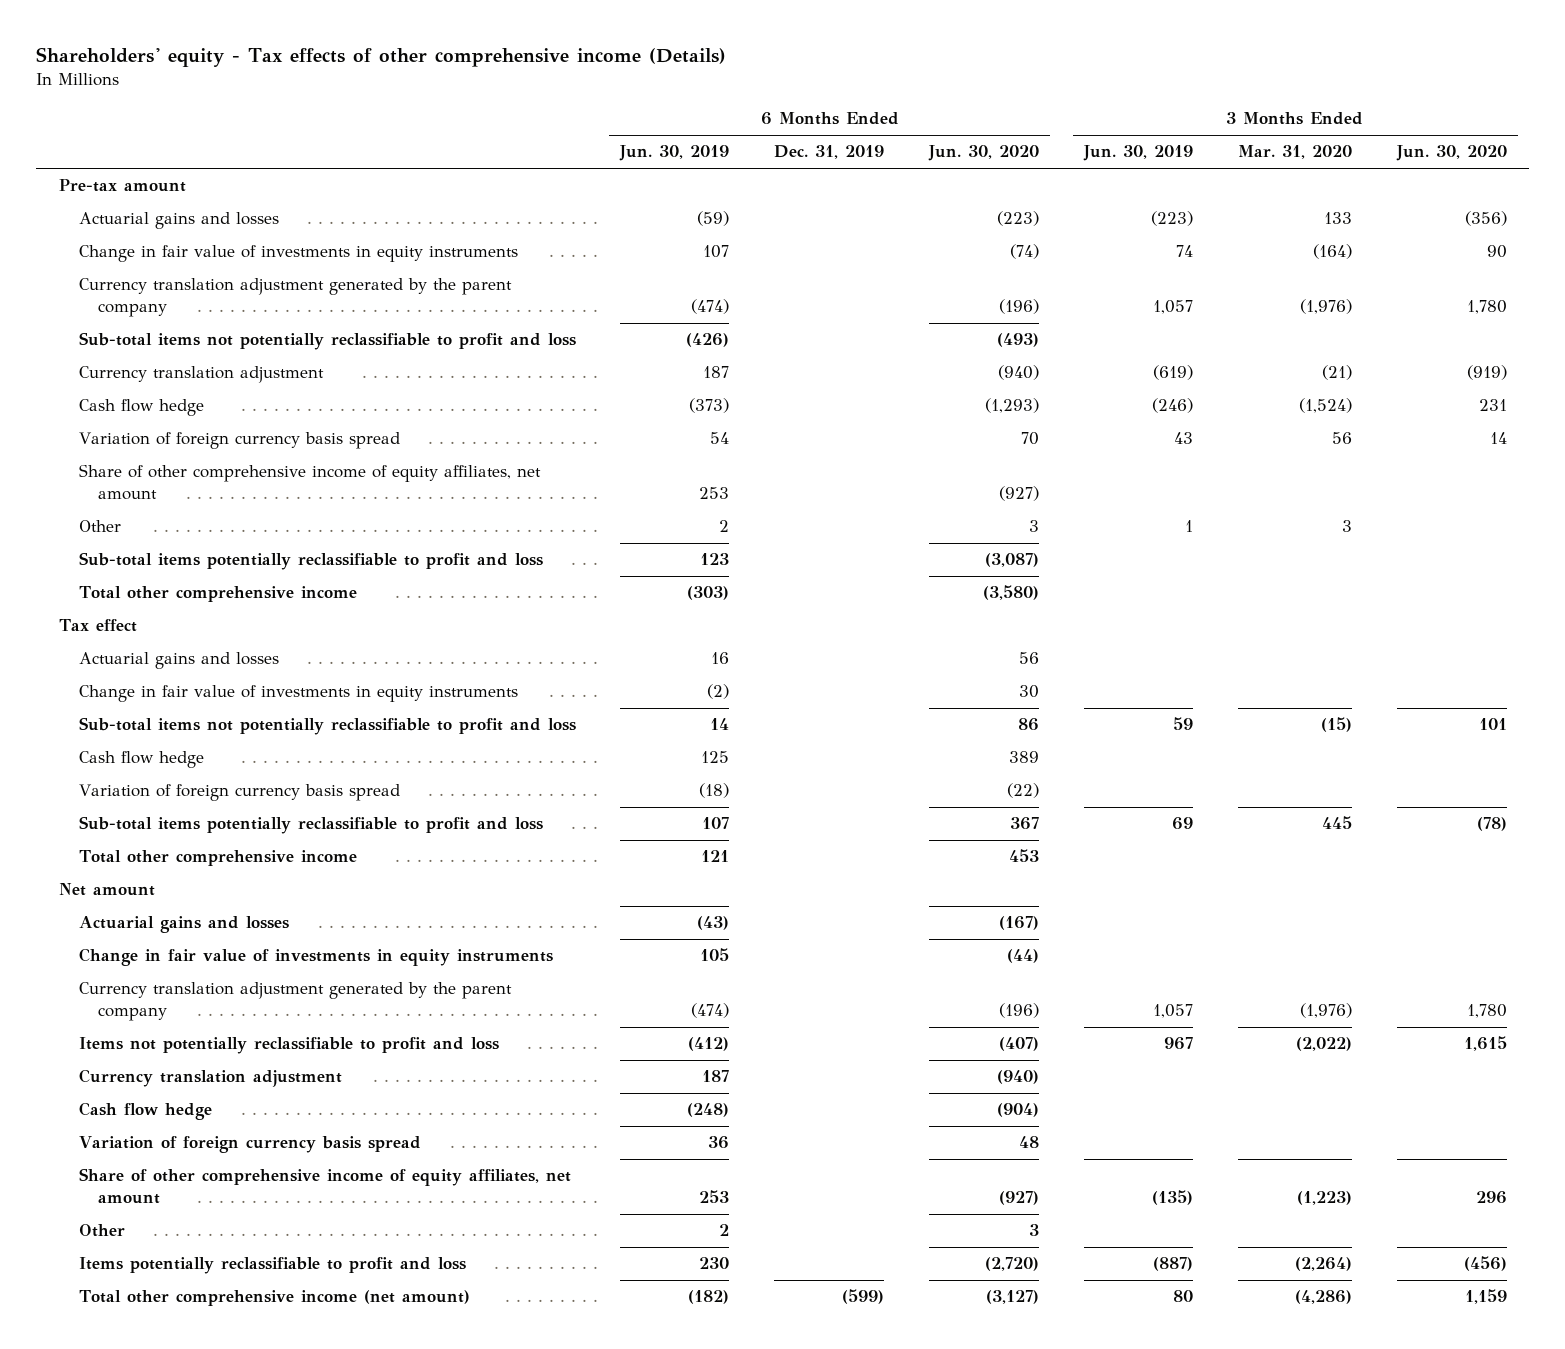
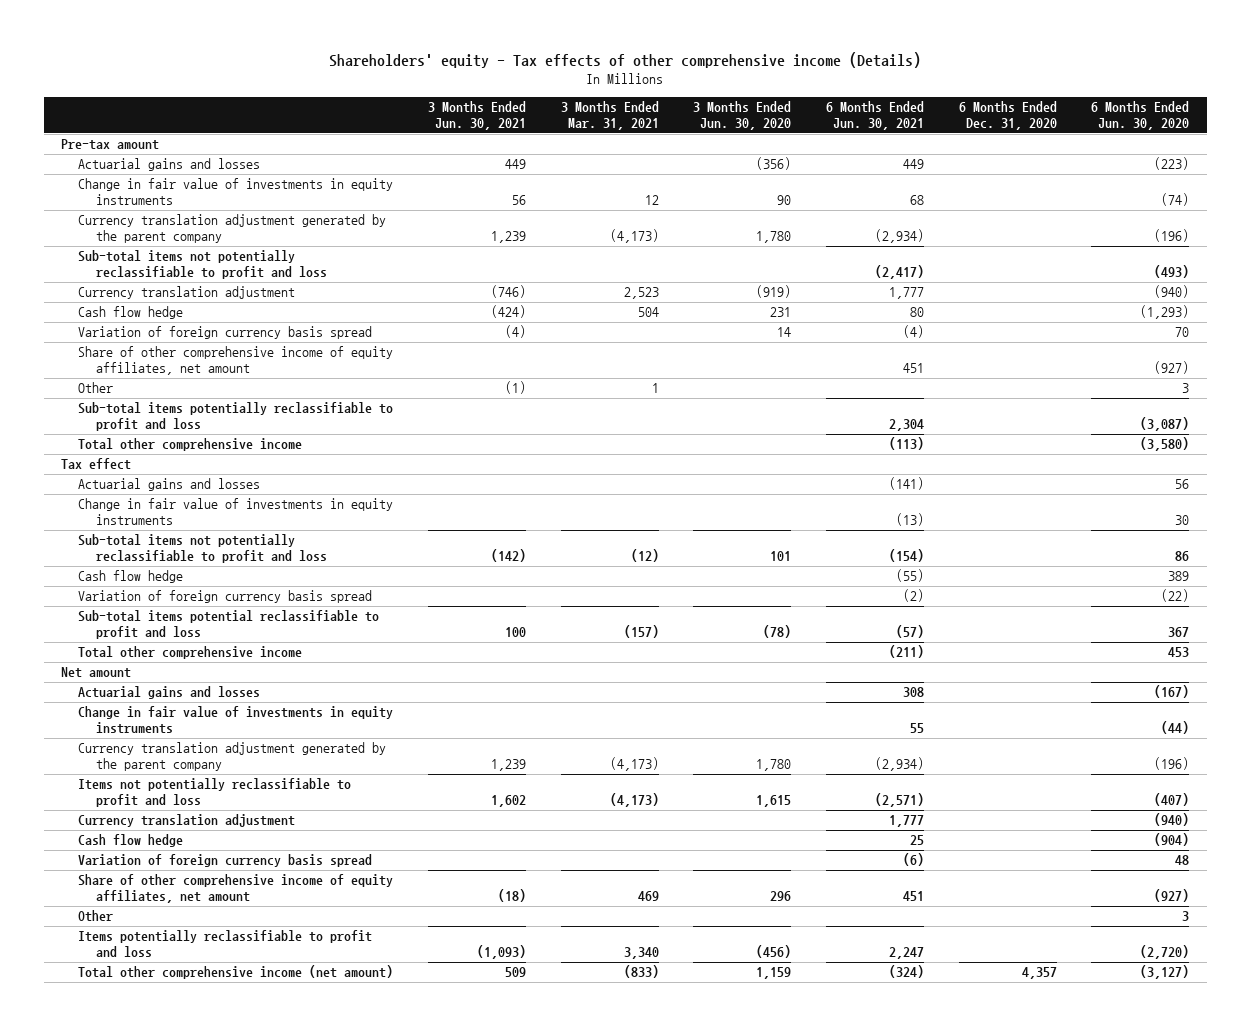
- | 6 Months Ended Jun. 30, 2019 | 6 Months Ended Dec. 31, 2019 | 6 Months Ended Jun. 30, 2020 | 3 Months Ended Jun. 30, 2019 | 3 Months Ended Mar. 31, 2020 | 3 Months Ended Jun. 30, 2020
+ | 3 Months Ended Jun. 30, 2021 | 3 Months Ended Mar. 31, 2021 | 3 Months Ended Jun. 30, 2020 | 6 Months Ended Jun. 30, 2021 | 6 Months Ended Dec. 31, 2020 | 6 Months Ended Jun. 30, 2020
- Sub-total items potentially reclassifiable to profit and loss | 107 | | 367 | 69 | 445 | (78)
+ Sub-total items potential reclassifiable to profit and loss | 100 | (157) | (78) | (57) | | 367

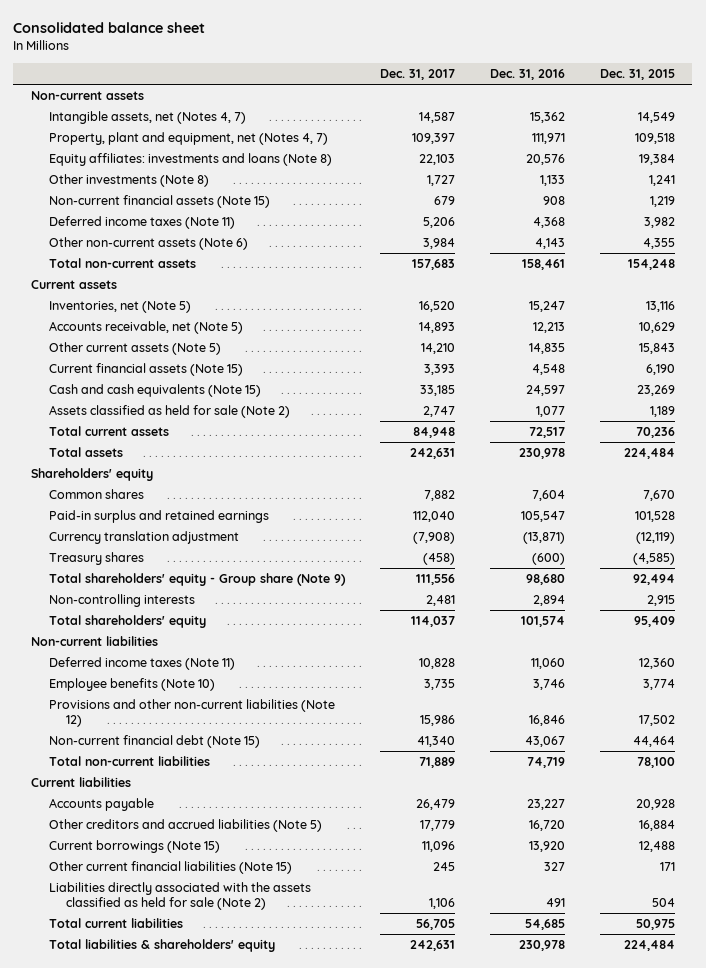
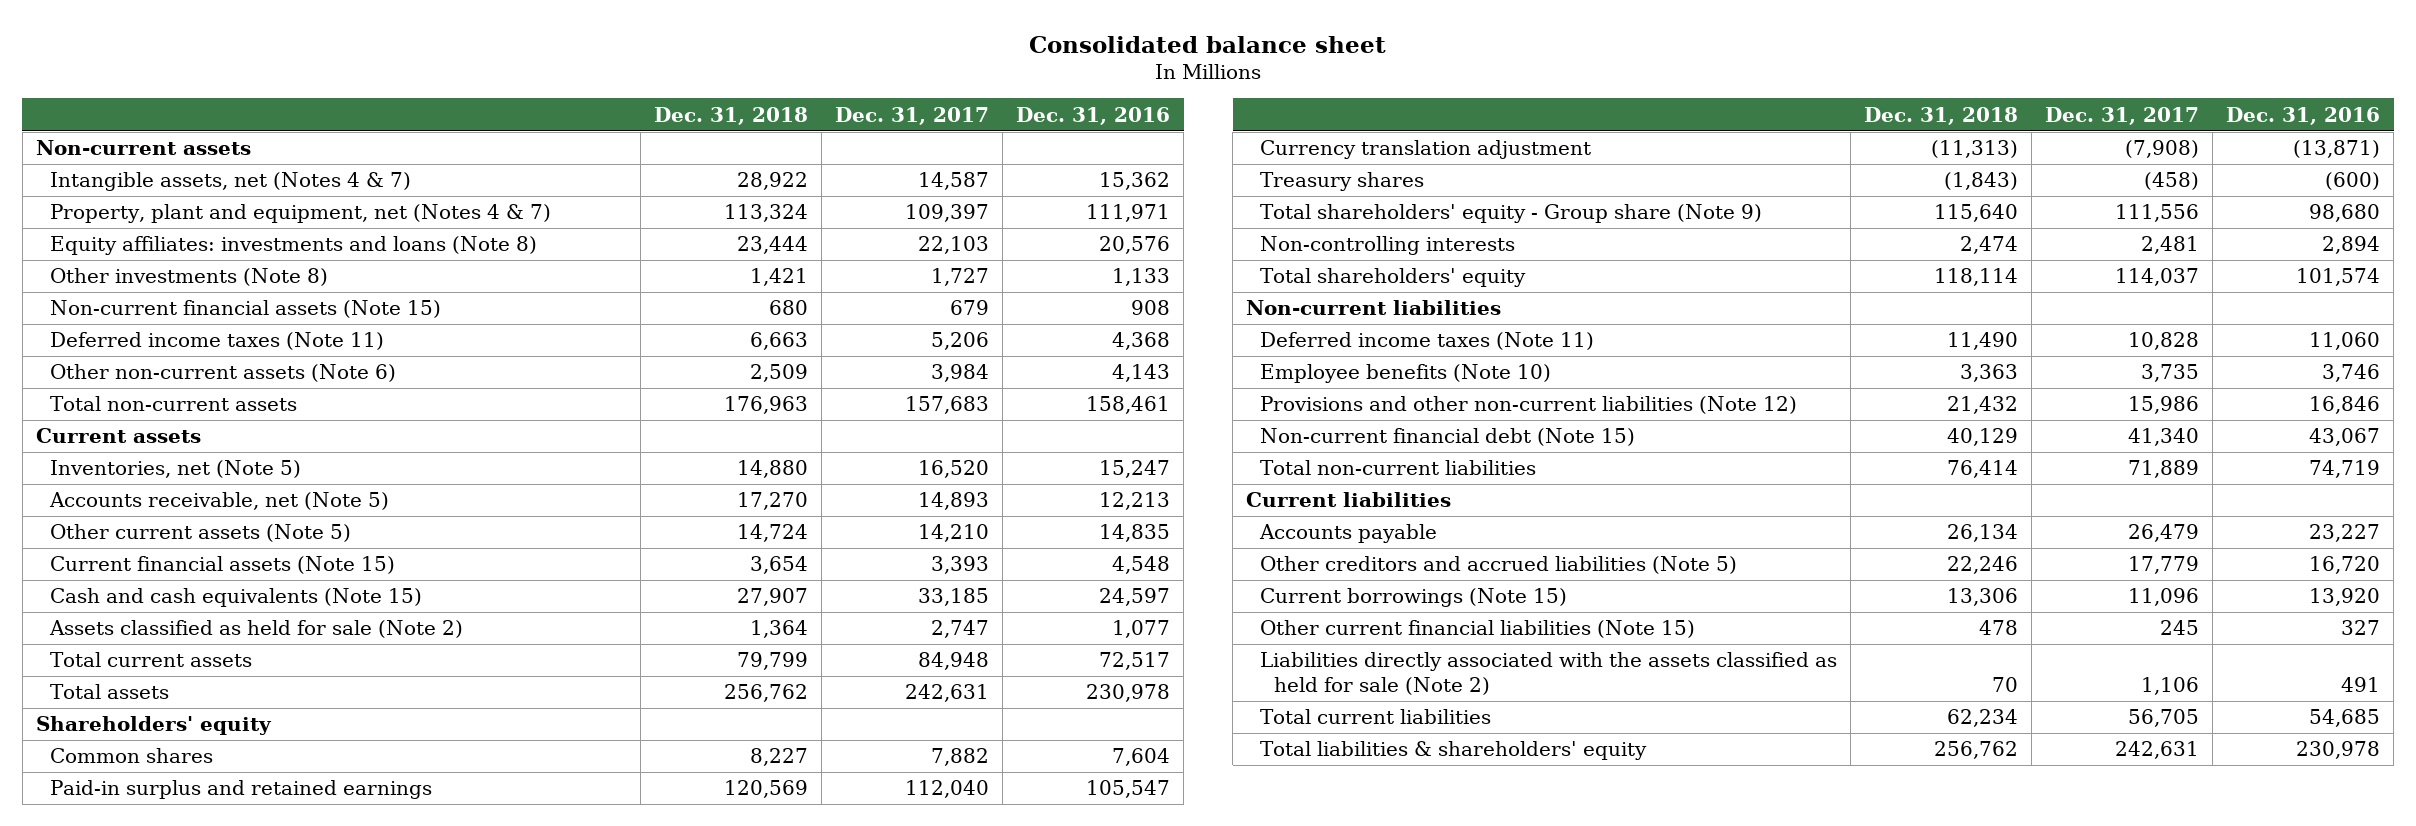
- | Dec. 31, 2017 | Dec. 31, 2016 | Dec. 31, 2015
+ | Dec. 31, 2018 | Dec. 31, 2017 | Dec. 31, 2016
- Intangible assets, net (Notes 4, 7) | 14,587 | 15,362 | 14,549
- Property, plant and equipment, net (Notes 4, 7) | 109,397 | 111,971 | 109,518
+ Intangible assets, net (Notes 4 & 7) | 28,922 | 14,587 | 15,362
+ Property, plant and equipment, net (Notes 4 & 7) | 113,324 | 109,397 | 111,971

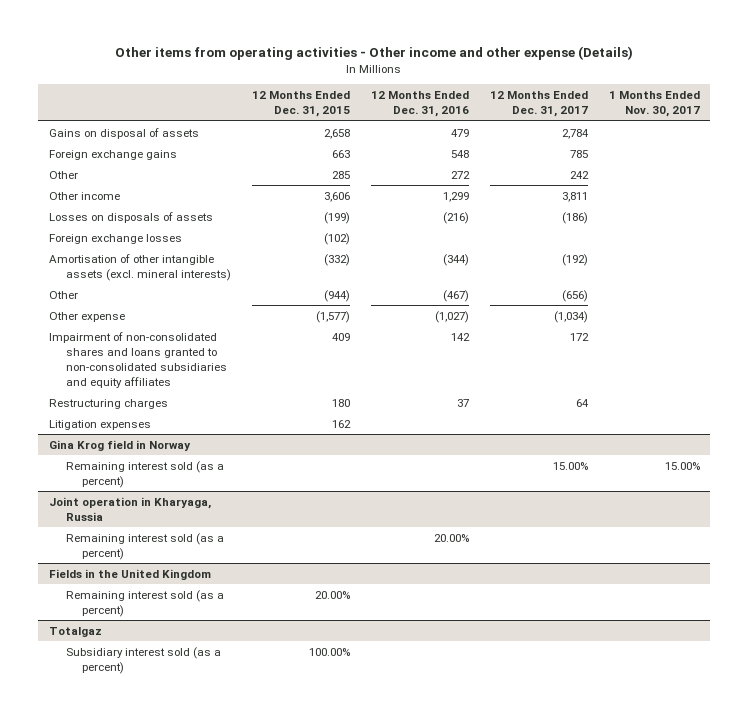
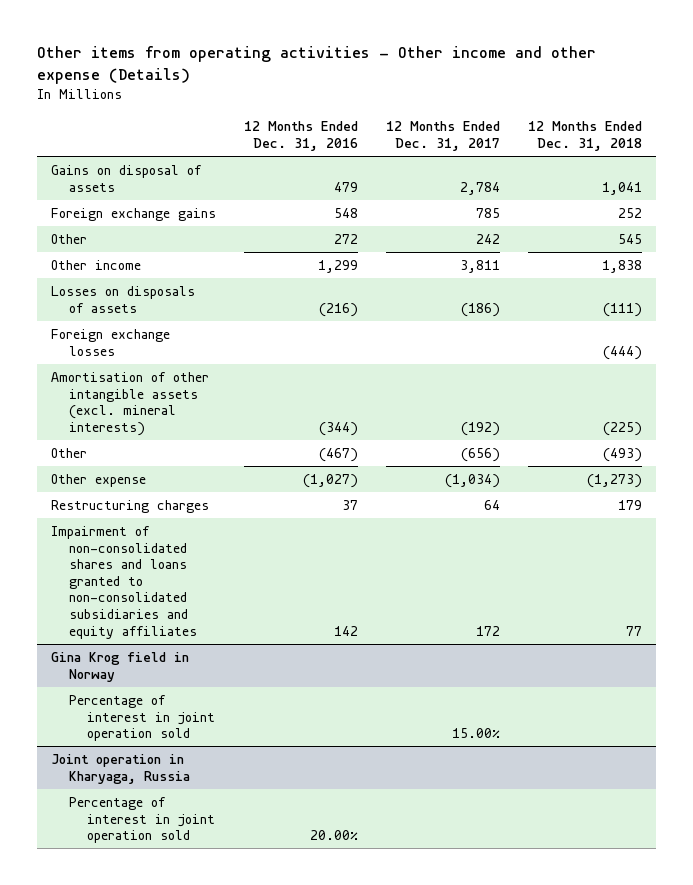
- | 12 Months Ended Dec. 31, 2015 | 12 Months Ended Dec. 31, 2016 | 12 Months Ended Dec. 31, 2017 | 1 Months Ended Nov. 30, 2017
+ | 12 Months Ended Dec. 31, 2016 | 12 Months Ended Dec. 31, 2017 | 12 Months Ended Dec. 31, 2018
- Litigation expenses | 162 | | |
moved down: Impairment of non-consolidated shares and loans granted to non-consolidated subsidiaries and equity affiliates | 142 | 172 | 77
@ Gina Krog field in Norway
- Remaining interest sold (as a percent) | | | 15.00% | 15.00%
+ Percentage of interest in joint operation sold | | 15.00% |
@ Joint operation in Kharyaga, Russia
- Remaining interest sold (as a percent) | | 20.00% | |
- Fields in the United Kingdom
- Remaining interest sold (as a percent) | 20.00% | | |
- Totalgaz
- Subsidiary interest sold (as a percent) | 100.00% | | |
@ Joint operation in Kharyaga, Russia
+ Percentage of interest in joint operation sold | 20.00% | |

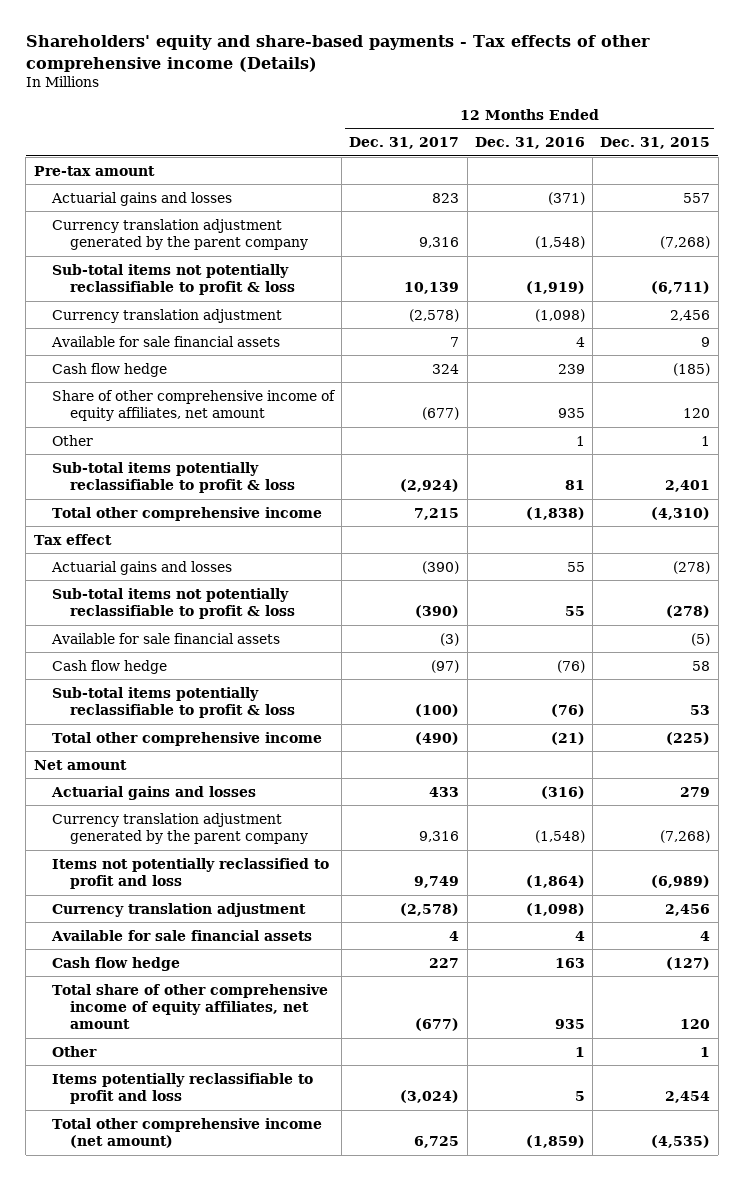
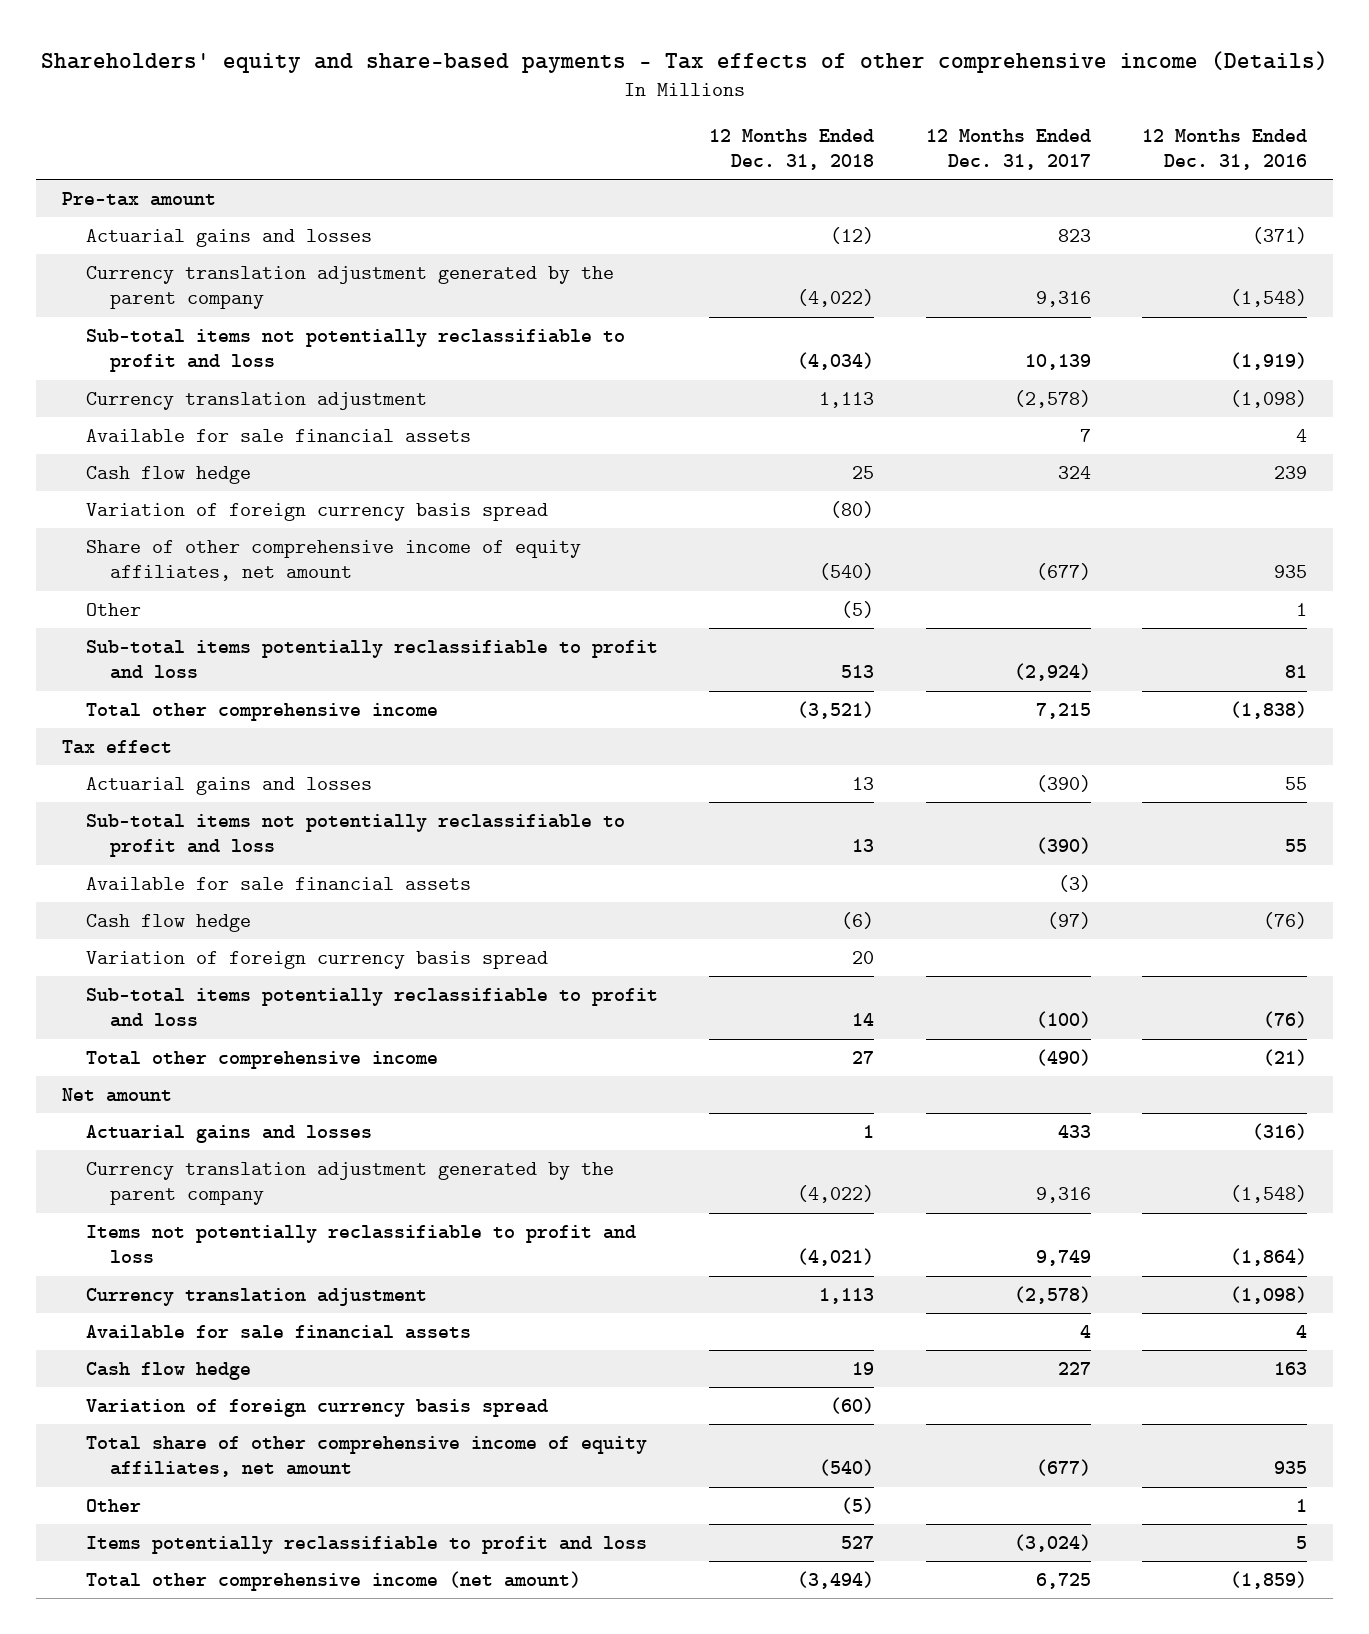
- | 12 Months Ended Dec. 31, 2017 | 12 Months Ended Dec. 31, 2016 | 12 Months Ended Dec. 31, 2015
+ | 12 Months Ended Dec. 31, 2018 | 12 Months Ended Dec. 31, 2017 | 12 Months Ended Dec. 31, 2016
- Sub-total items not potentially reclassifiable to profit & loss | 10,139 | (1,919) | (6,711)
+ Sub-total items not potentially reclassifiable to profit and loss | (4,034) | 10,139 | (1,919)
+ Variation of foreign currency basis spread | (80) | |
- Sub-total items potentially reclassifiable to profit & loss | (2,924) | 81 | 2,401
+ Sub-total items potentially reclassifiable to profit and loss | 513 | (2,924) | 81
- Sub-total items not potentially reclassifiable to profit & loss | (390) | 55 | (278)
+ Sub-total items not potentially reclassifiable to profit and loss | 13 | (390) | 55
- Sub-total items potentially reclassifiable to profit & loss | (100) | (76) | 53
+ Variation of foreign currency basis spread | 20 | |
+ Sub-total items potentially reclassifiable to profit and loss | 14 | (100) | (76)
- Items not potentially reclassified to profit and loss | 9,749 | (1,864) | (6,989)
+ Items not potentially reclassifiable to profit and loss | (4,021) | 9,749 | (1,864)
+ Variation of foreign currency basis spread | (60) | |

